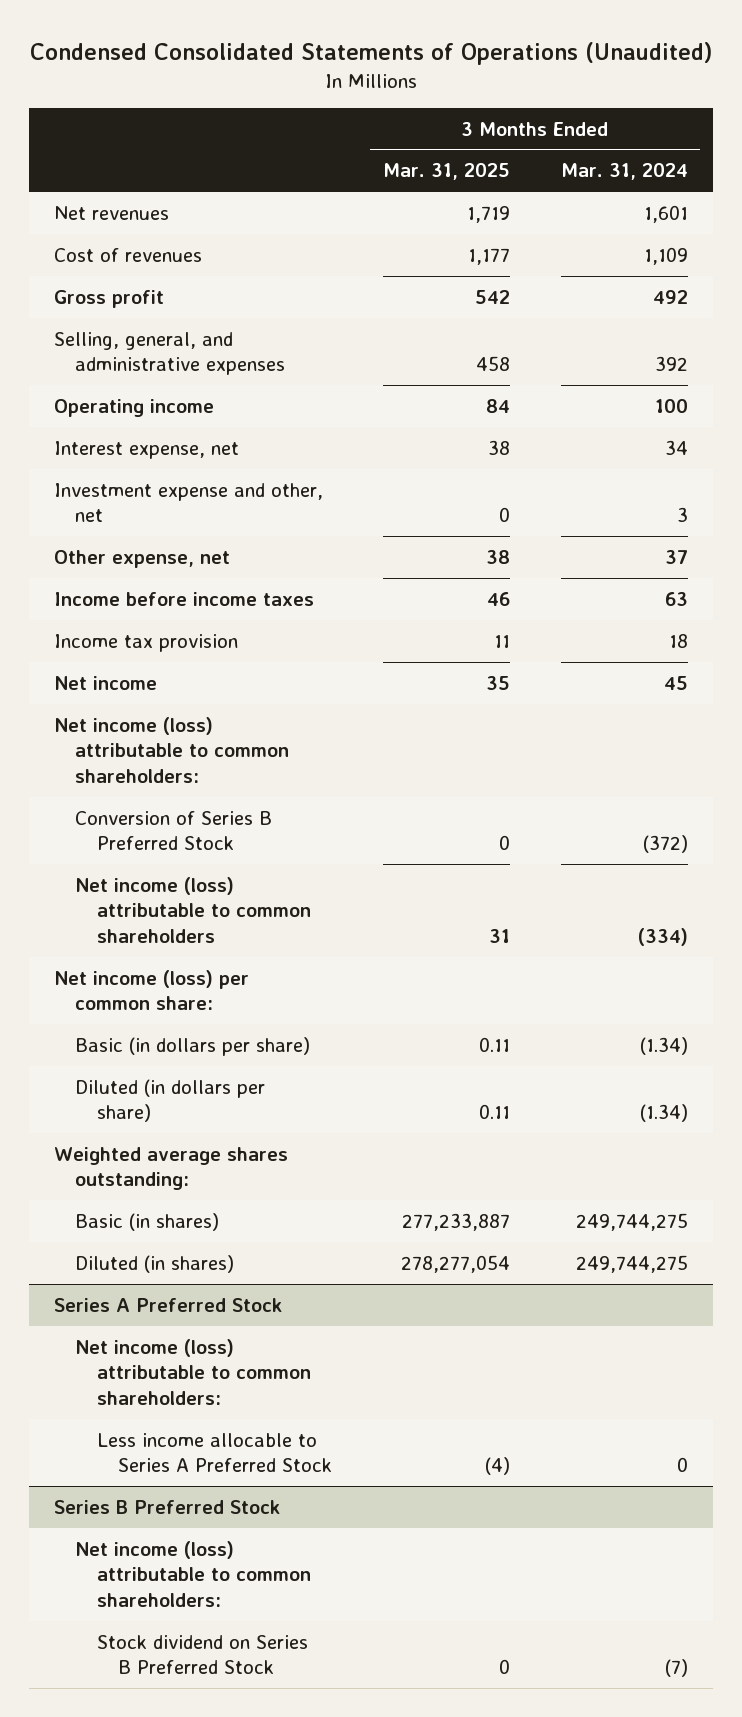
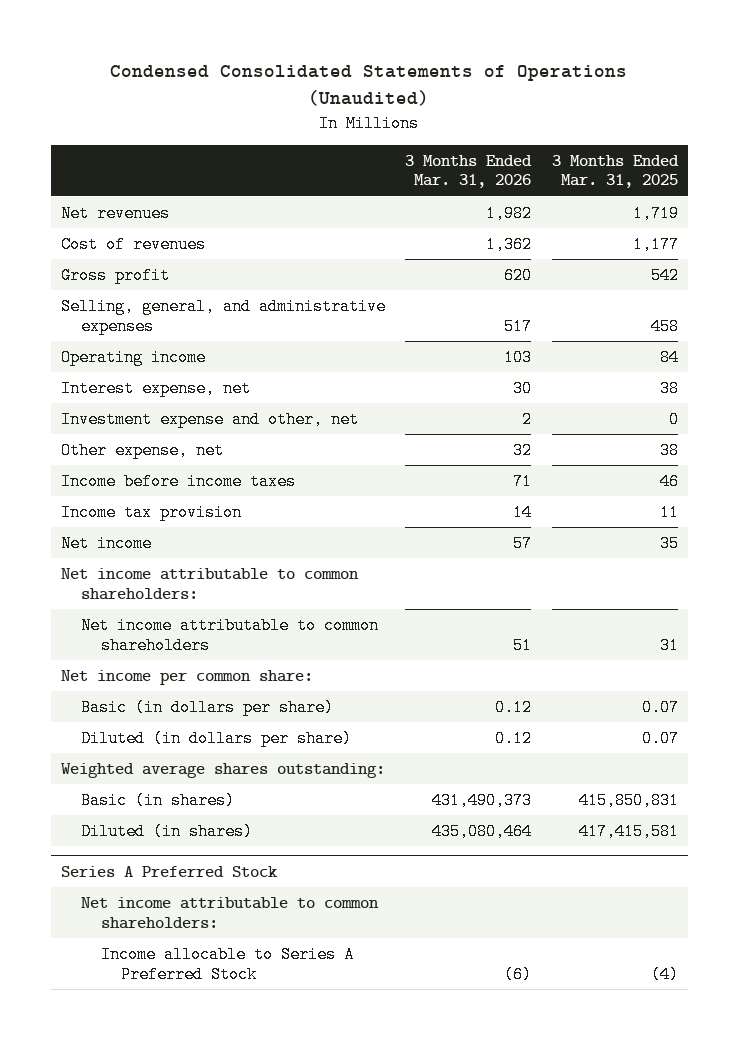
- | 3 Months Ended Mar. 31, 2025 | 3 Months Ended Mar. 31, 2024
+ | 3 Months Ended Mar. 31, 2026 | 3 Months Ended Mar. 31, 2025
- Net income (loss) attributable to common shareholders:
- Conversion of Series B Preferred Stock | 0 | (372)
- Net income (loss) attributable to common shareholders | 31 | (334)
- Net income (loss) per common share:
- Basic (in dollars per share) | 0.11 | (1.34)
- Diluted (in dollars per share) | 0.11 | (1.34)
+ Net income attributable to common shareholders:
+ Net income attributable to common shareholders | 51 | 31
+ Net income per common share:
+ Basic (in dollars per share) | 0.12 | 0.07
+ Diluted (in dollars per share) | 0.12 | 0.07
- Basic (in shares) | 277,233,887 | 249,744,275
- Diluted (in shares) | 278,277,054 | 249,744,275
+ Basic (in shares) | 431,490,373 | 415,850,831
+ Diluted (in shares) | 435,080,464 | 417,415,581
@ Series A Preferred Stock
- Net income (loss) attributable to common shareholders:
- Less income allocable to Series A Preferred Stock | (4) | 0
- Series B Preferred Stock
- Net income (loss) attributable to common shareholders:
- Stock dividend on Series B Preferred Stock | 0 | (7)
@ Series A Preferred Stock
+ Net income attributable to common shareholders:
+ Income allocable to Series A Preferred Stock | (6) | (4)

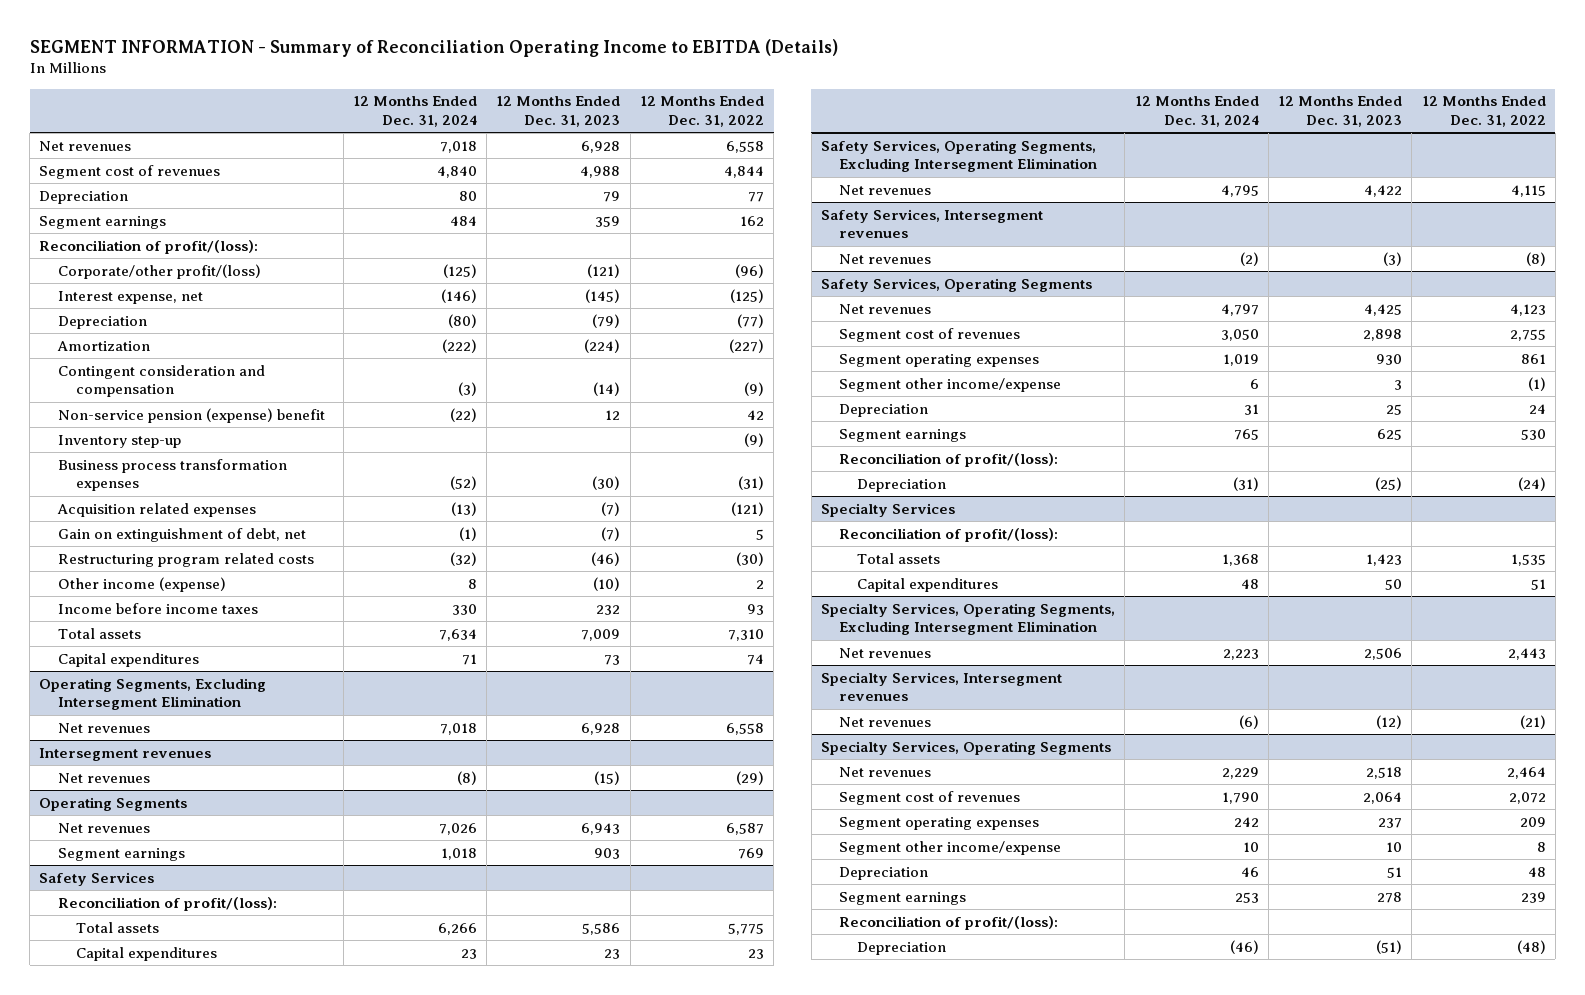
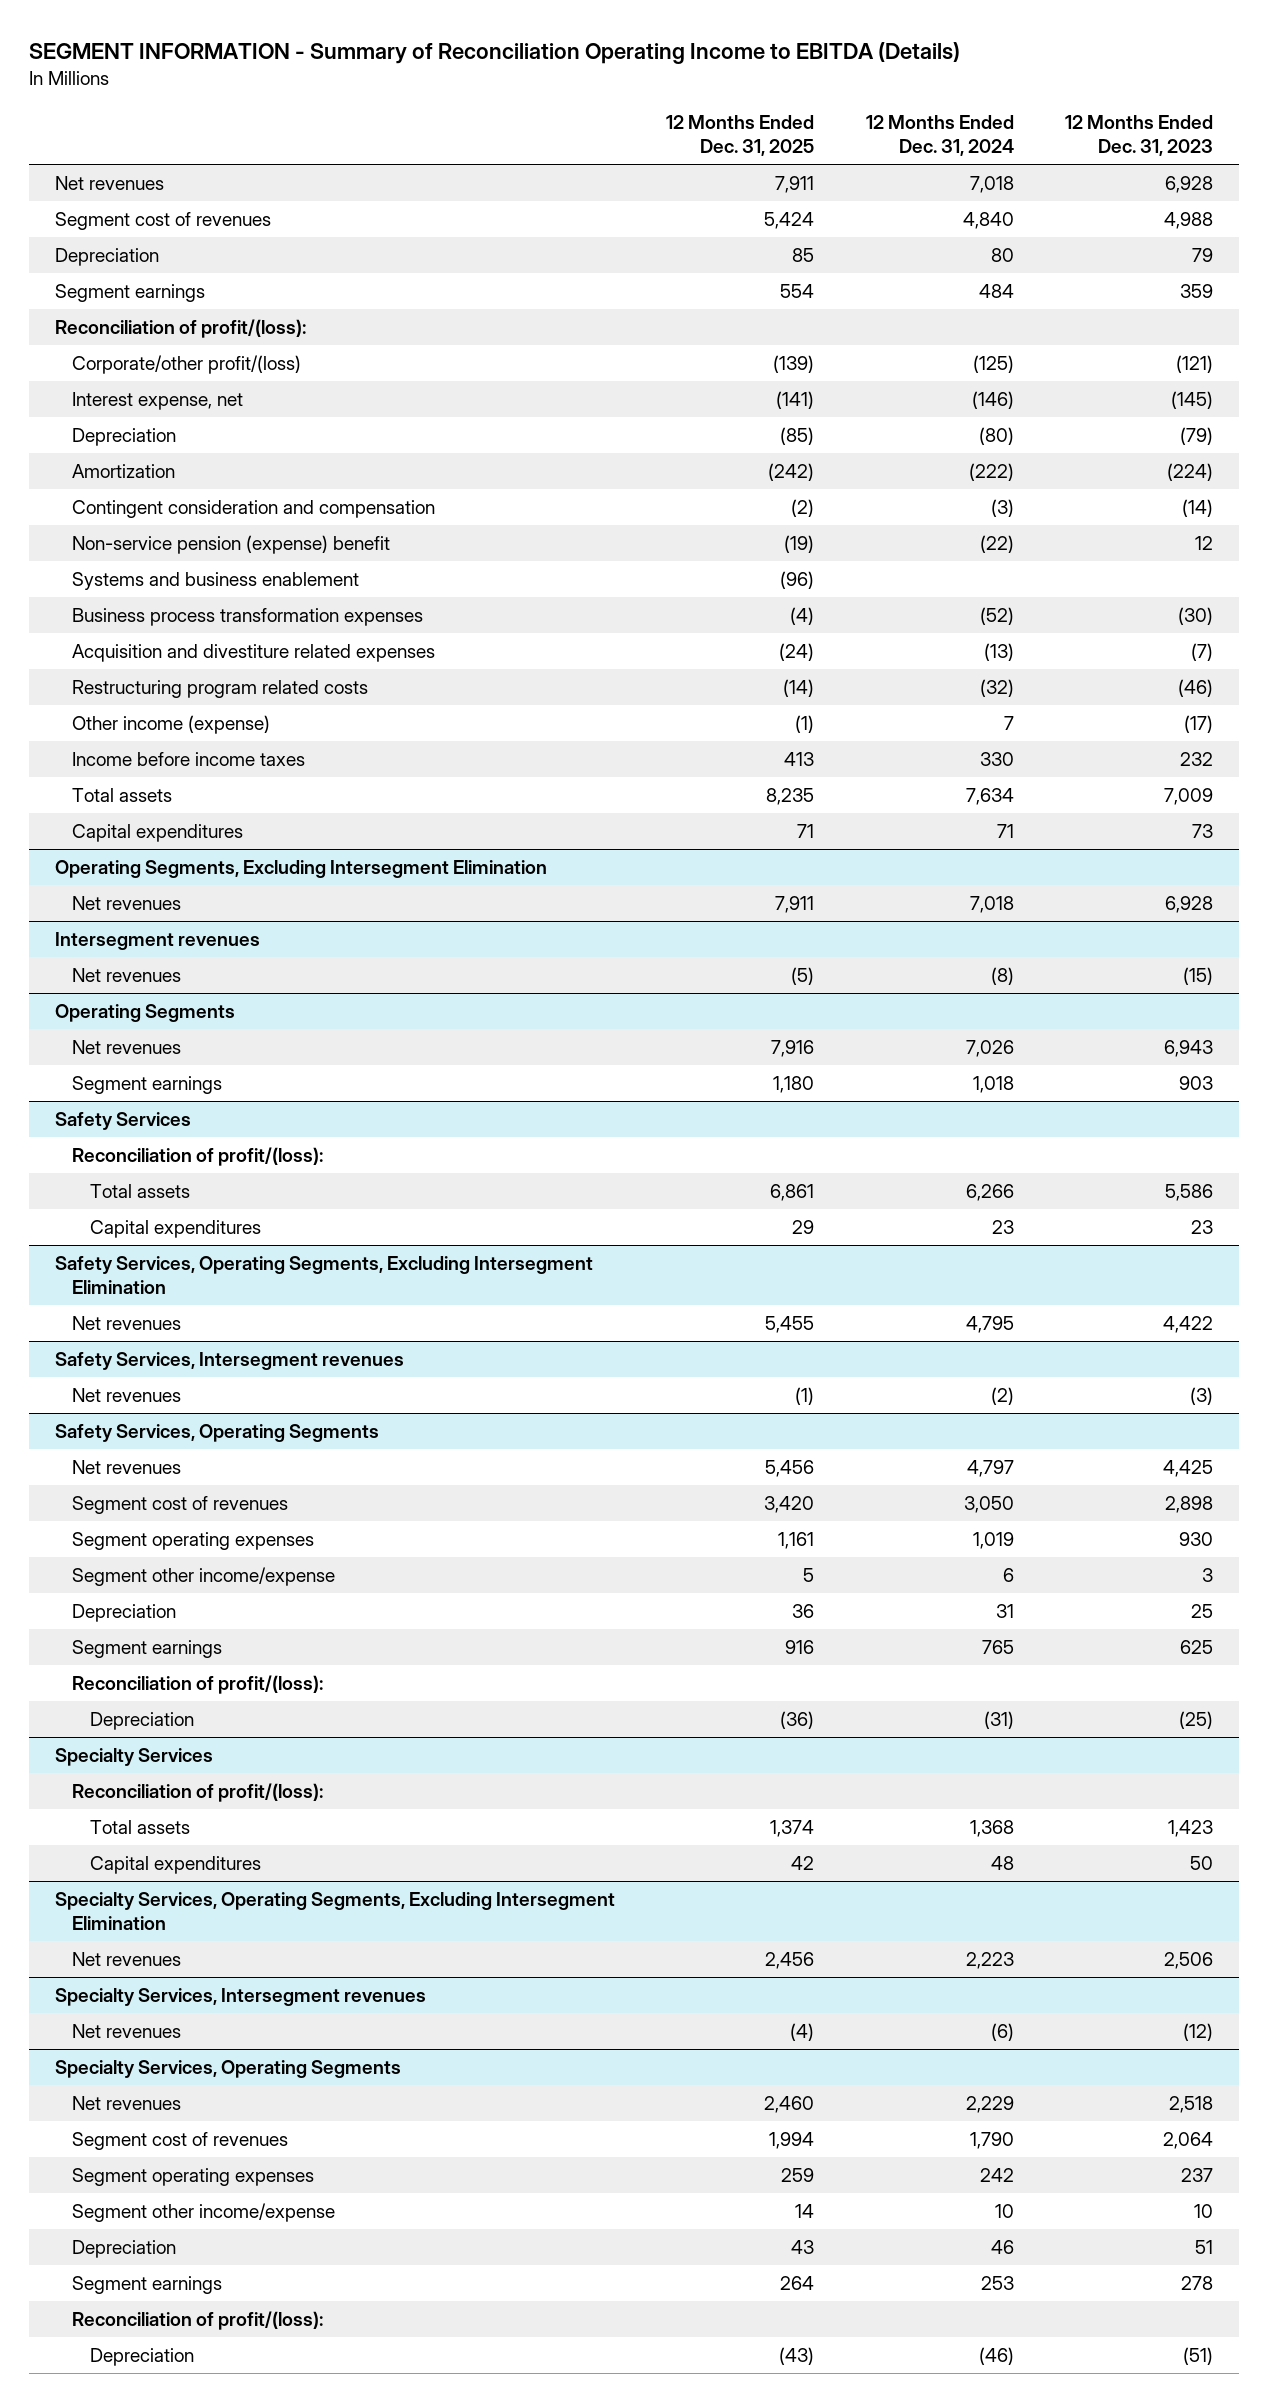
- | 12 Months Ended Dec. 31, 2024 | 12 Months Ended Dec. 31, 2023 | 12 Months Ended Dec. 31, 2022
+ | 12 Months Ended Dec. 31, 2025 | 12 Months Ended Dec. 31, 2024 | 12 Months Ended Dec. 31, 2023
- Inventory step-up | | | (9)
+ Systems and business enablement | (96) | |
- Acquisition related expenses | (13) | (7) | (121)
- Gain on extinguishment of debt, net | (1) | (7) | 5
+ Acquisition and divestiture related expenses | (24) | (13) | (7)
- Other income (expense) | 8 | (10) | 2
+ Other income (expense) | (1) | 7 | (17)

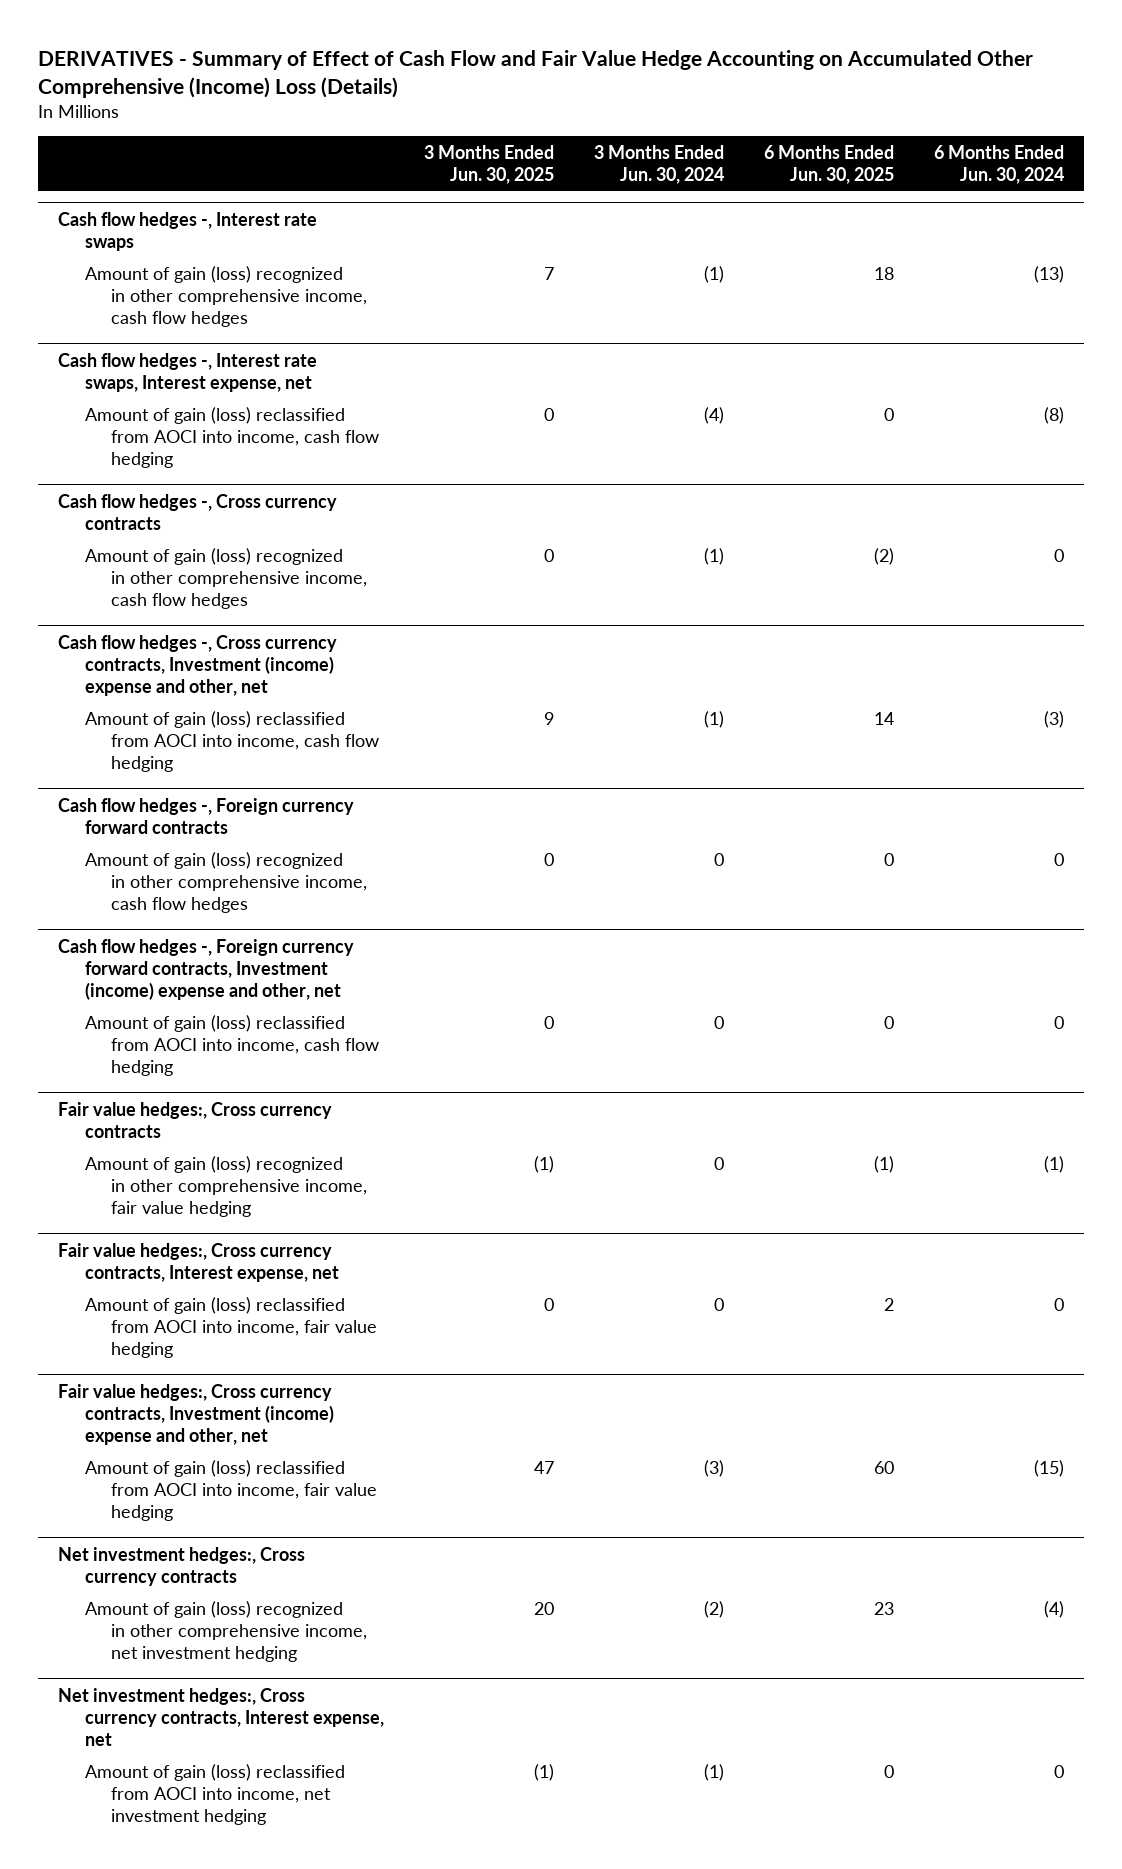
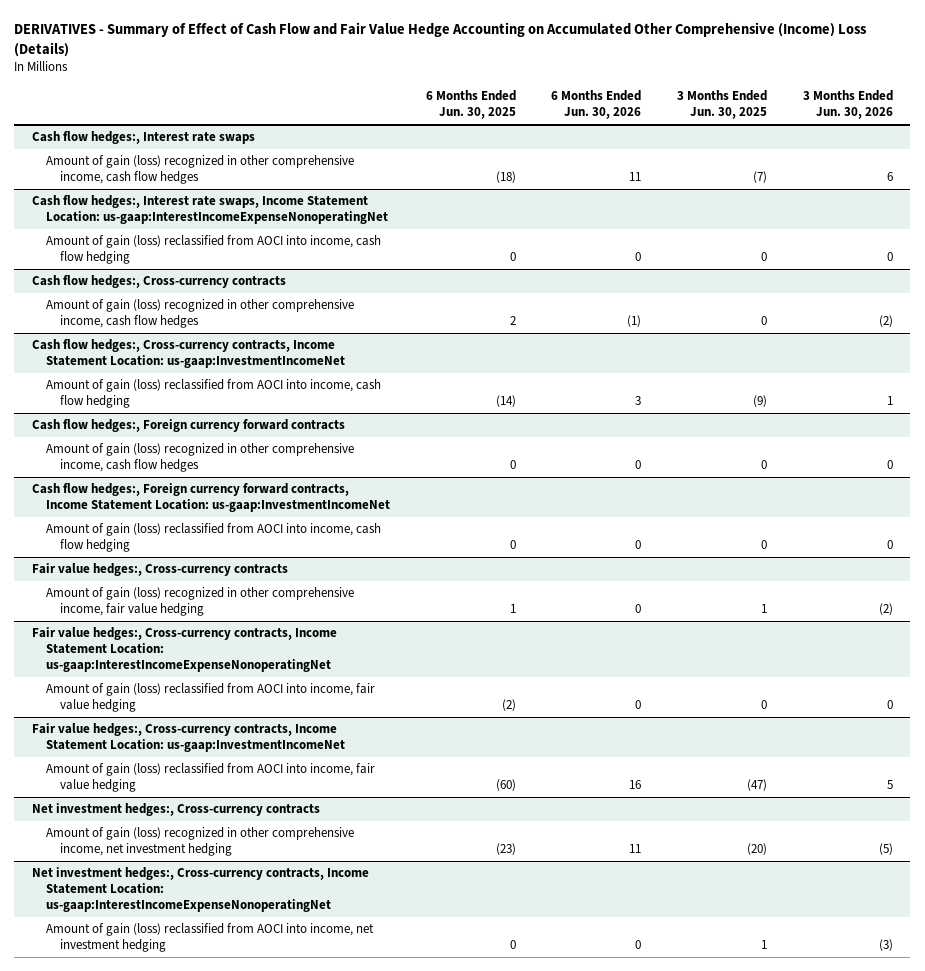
- | 3 Months Ended Jun. 30, 2025 | 3 Months Ended Jun. 30, 2024 | 6 Months Ended Jun. 30, 2025 | 6 Months Ended Jun. 30, 2024
+ | 6 Months Ended Jun. 30, 2025 | 6 Months Ended Jun. 30, 2026 | 3 Months Ended Jun. 30, 2025 | 3 Months Ended Jun. 30, 2026
- Cash flow hedges -, Interest rate swaps
- Amount of gain (loss) recognized in other comprehensive income, cash flow hedges | 7 | (1) | 18 | (13)
- Cash flow hedges -, Interest rate swaps, Interest expense, net
+ Cash flow hedges:, Interest rate swaps
+ Amount of gain (loss) recognized in other comprehensive income, cash flow hedges | (18) | 11 | (7) | 6
+ Cash flow hedges:, Interest rate swaps, Income Statement Location: us-gaap:InterestIncomeExpenseNonoperatingNet
- Cash flow hedges -, Cross currency contracts
- Amount of gain (loss) recognized in other comprehensive income, cash flow hedges | 0 | (1) | (2) | 0
- Cash flow hedges -, Cross currency contracts, Investment (income) expense and other, net
- Amount of gain (loss) reclassified from AOCI into income, cash flow hedging | 9 | (1) | 14 | (3)
- Cash flow hedges -, Foreign currency forward contracts
+ Cash flow hedges:, Cross-currency contracts
+ Amount of gain (loss) recognized in other comprehensive income, cash flow hedges | 2 | (1) | 0 | (2)
+ Cash flow hedges:, Cross-currency contracts, Income Statement Location: us-gaap:InvestmentIncomeNet
+ Amount of gain (loss) reclassified from AOCI into income, cash flow hedging | (14) | 3 | (9) | 1
+ Cash flow hedges:, Foreign currency forward contracts
- Cash flow hedges -, Foreign currency forward contracts, Investment (income) expense and other, net
+ Cash flow hedges:, Foreign currency forward contracts, Income Statement Location: us-gaap:InvestmentIncomeNet
- Fair value hedges:, Cross currency contracts
- Amount of gain (loss) recognized in other comprehensive income, fair value hedging | (1) | 0 | (1) | (1)
- Fair value hedges:, Cross currency contracts, Interest expense, net
- Amount of gain (loss) reclassified from AOCI into income, fair value hedging | 0 | 0 | 2 | 0
- Fair value hedges:, Cross currency contracts, Investment (income) expense and other, net
- Amount of gain (loss) reclassified from AOCI into income, fair value hedging | 47 | (3) | 60 | (15)
- Net investment hedges:, Cross currency contracts
- Amount of gain (loss) recognized in other comprehensive income, net investment hedging | 20 | (2) | 23 | (4)
- Net investment hedges:, Cross currency contracts, Interest expense, net
- Amount of gain (loss) reclassified from AOCI into income, net investment hedging | (1) | (1) | 0 | 0
+ Fair value hedges:, Cross-currency contracts
+ Amount of gain (loss) recognized in other comprehensive income, fair value hedging | 1 | 0 | 1 | (2)
+ Fair value hedges:, Cross-currency contracts, Income Statement Location: us-gaap:InterestIncomeExpenseNonoperatingNet
+ Amount of gain (loss) reclassified from AOCI into income, fair value hedging | (2) | 0 | 0 | 0
+ Fair value hedges:, Cross-currency contracts, Income Statement Location: us-gaap:InvestmentIncomeNet
+ Amount of gain (loss) reclassified from AOCI into income, fair value hedging | (60) | 16 | (47) | 5
+ Net investment hedges:, Cross-currency contracts
+ Amount of gain (loss) recognized in other comprehensive income, net investment hedging | (23) | 11 | (20) | (5)
+ Net investment hedges:, Cross-currency contracts, Income Statement Location: us-gaap:InterestIncomeExpenseNonoperatingNet
+ Amount of gain (loss) reclassified from AOCI into income, net investment hedging | 0 | 0 | 1 | (3)

